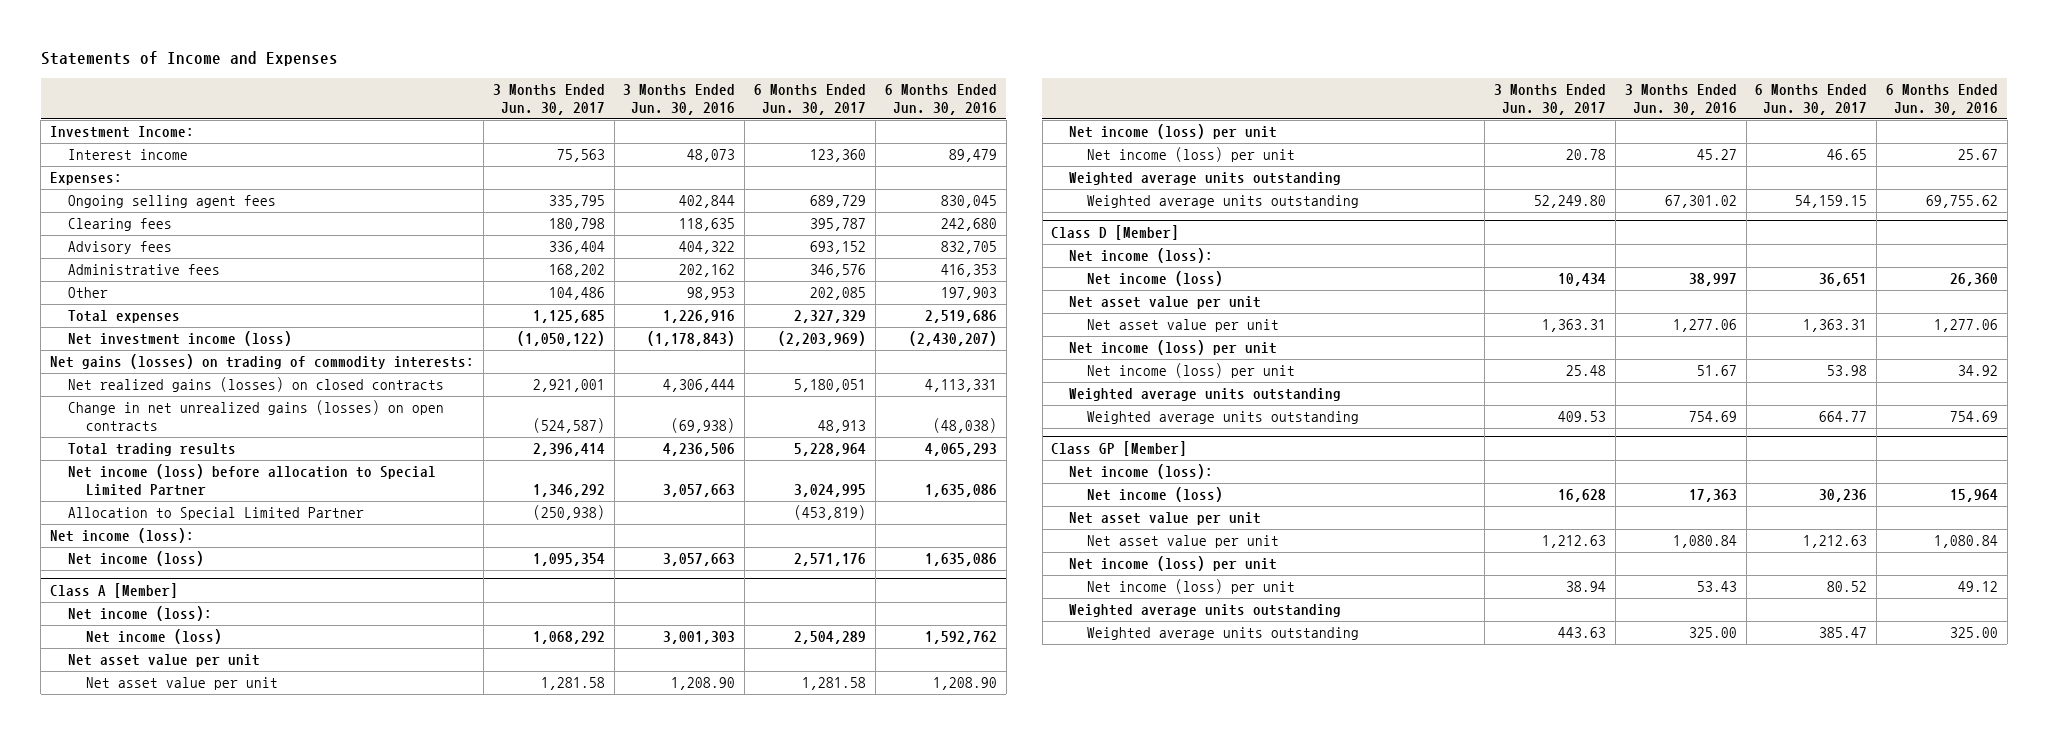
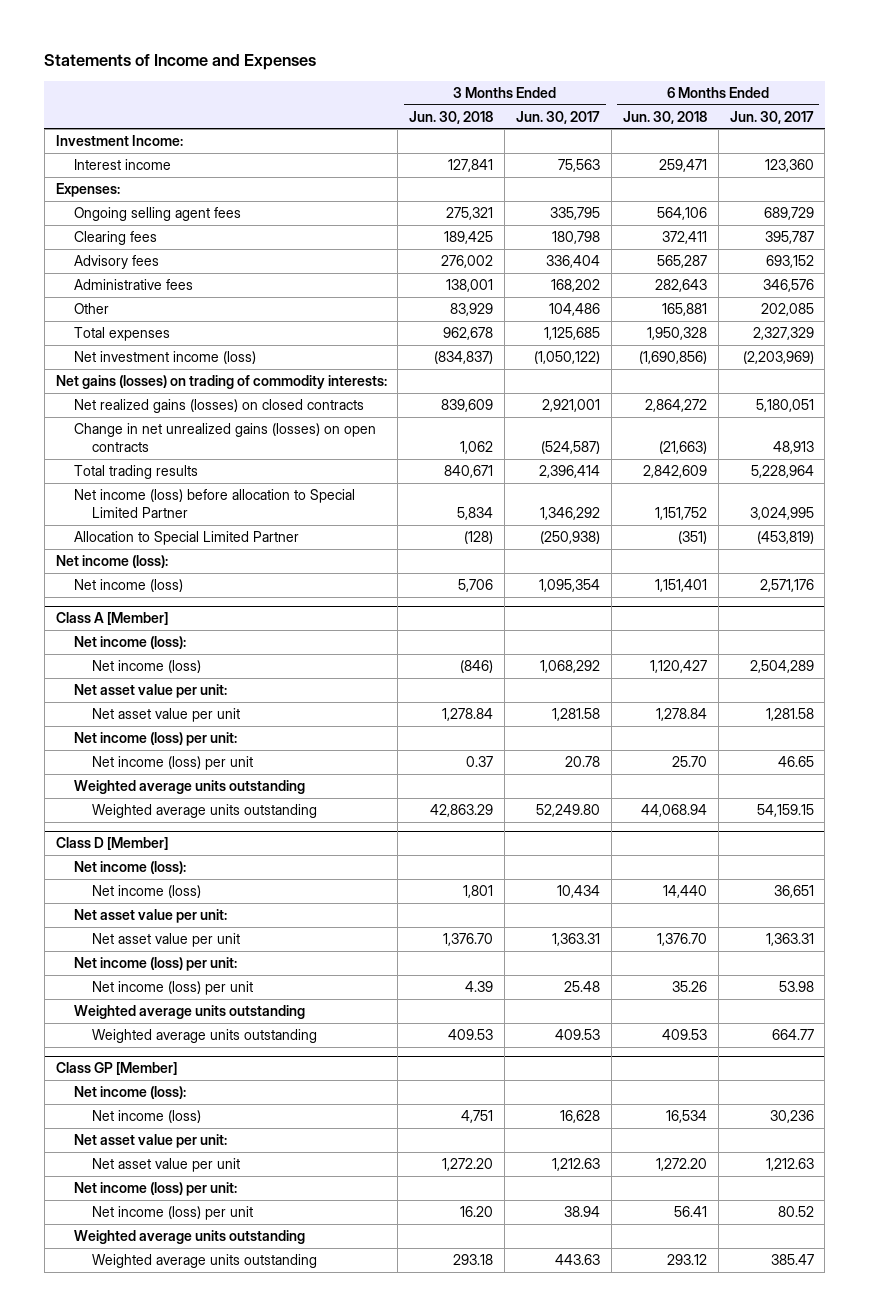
- | 3 Months Ended Jun. 30, 2017 | 3 Months Ended Jun. 30, 2016 | 6 Months Ended Jun. 30, 2017 | 6 Months Ended Jun. 30, 2016
+ | 3 Months Ended Jun. 30, 2018 | 3 Months Ended Jun. 30, 2017 | 6 Months Ended Jun. 30, 2018 | 6 Months Ended Jun. 30, 2017
@ Class A [Member]
- Net asset value per unit
+ Net asset value per unit:
- Net income (loss) per unit
+ Net income (loss) per unit:
@ Class D [Member]
- Net asset value per unit
+ Net asset value per unit:
- Net income (loss) per unit
+ Net income (loss) per unit:
@ Class GP [Member]
- Net asset value per unit
+ Net asset value per unit:
- Net income (loss) per unit
+ Net income (loss) per unit:

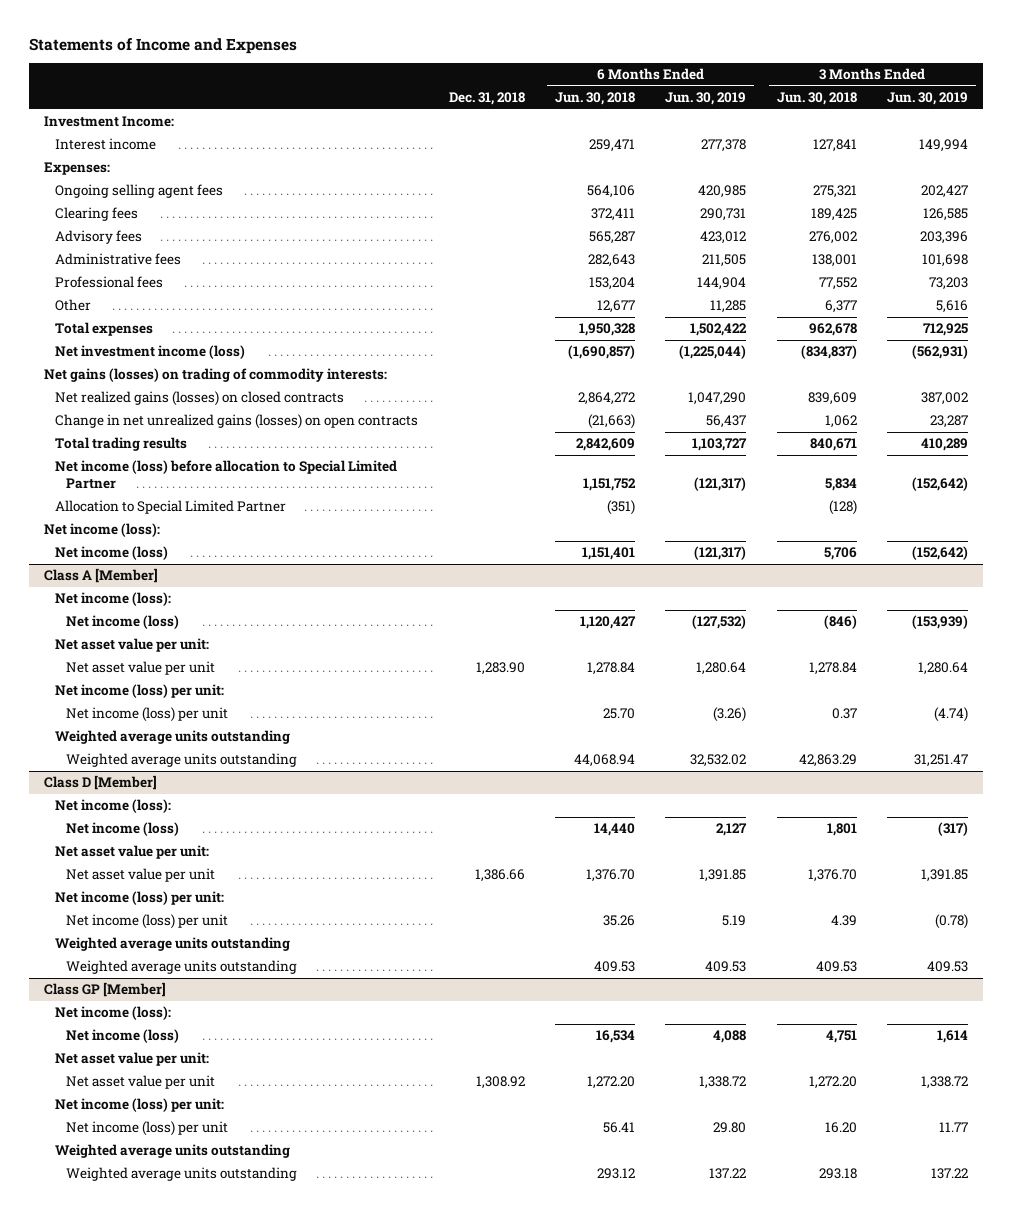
- | 3 Months Ended Jun. 30, 2018 | 3 Months Ended Jun. 30, 2017 | 6 Months Ended Jun. 30, 2018 | 6 Months Ended Jun. 30, 2017
+ | Dec. 31, 2018 | 6 Months Ended Jun. 30, 2018 | 6 Months Ended Jun. 30, 2019 | 3 Months Ended Jun. 30, 2018 | 3 Months Ended Jun. 30, 2019
- Other | 83,929 | 104,486 | 165,881 | 202,085
+ Professional fees | | 153,204 | 144,904 | 77,552 | 73,203
+ Other | | 12,677 | 11,285 | 6,377 | 5,616
- Net investment income (loss) | (834,837) | (1,050,122) | (1,690,856) | (2,203,969)
+ Net investment income (loss) | | (1,690,857) | (1,225,044) | (834,837) | (562,931)

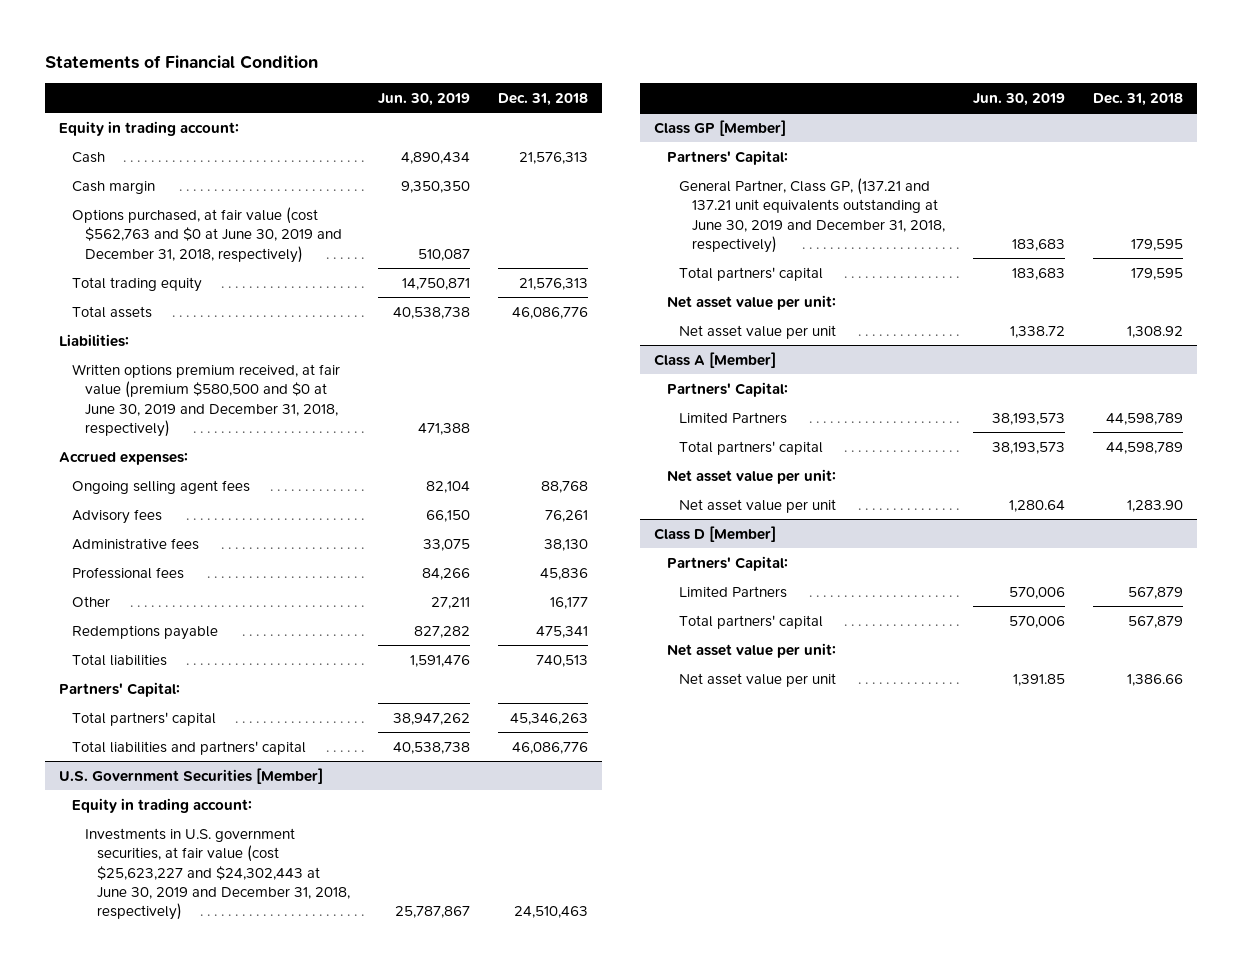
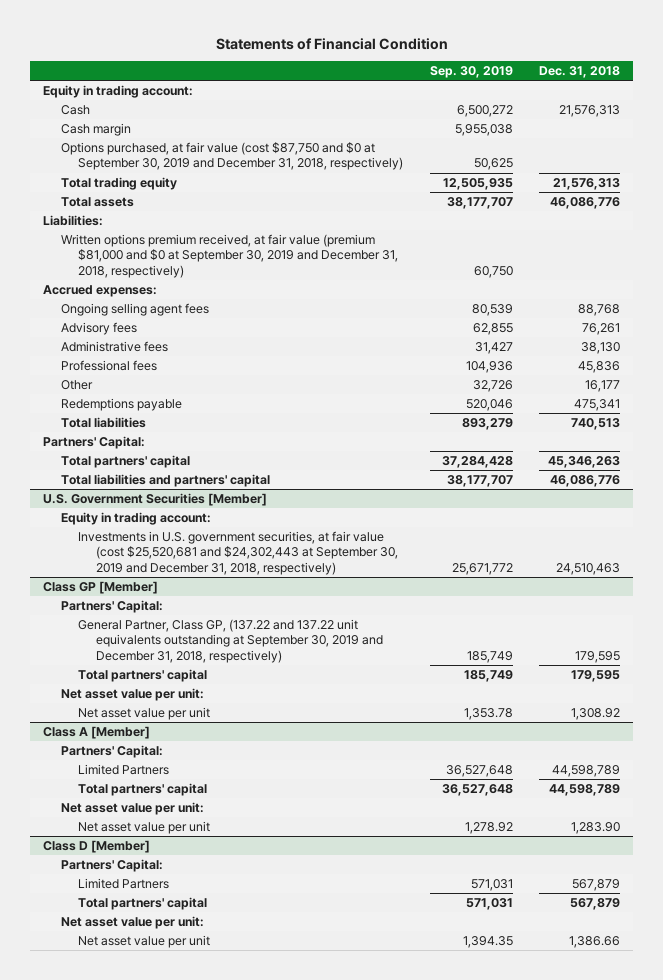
- | Jun. 30, 2019 | Dec. 31, 2018
+ | Sep. 30, 2019 | Dec. 31, 2018
- Options purchased, at fair value (cost $562,763 and $0 at June 30, 2019 and December 31, 2018, respectively) | 510,087 |
+ Options purchased, at fair value (cost $87,750 and $0 at September 30, 2019 and December 31, 2018, respectively) | 50,625 |
- Written options premium received, at fair value (premium $580,500 and $0 at June 30, 2019 and December 31, 2018, respectively) | 471,388 |
+ Written options premium received, at fair value (premium $81,000 and $0 at September 30, 2019 and December 31, 2018, respectively) | 60,750 |
@ U.S. Government Securities [Member]
- Investments in U.S. government securities, at fair value (cost $25,623,227 and $24,302,443 at June 30, 2019 and December 31, 2018, respectively) | 25,787,867 | 24,510,463
+ Investments in U.S. government securities, at fair value (cost $25,520,681 and $24,302,443 at September 30, 2019 and December 31, 2018, respectively) | 25,671,772 | 24,510,463
@ Class GP [Member]
- General Partner, Class GP, (137.21 and 137.21 unit equivalents outstanding at June 30, 2019 and December 31, 2018, respectively) | 183,683 | 179,595
+ General Partner, Class GP, (137.22 and 137.22 unit equivalents outstanding at September 30, 2019 and December 31, 2018, respectively) | 185,749 | 179,595

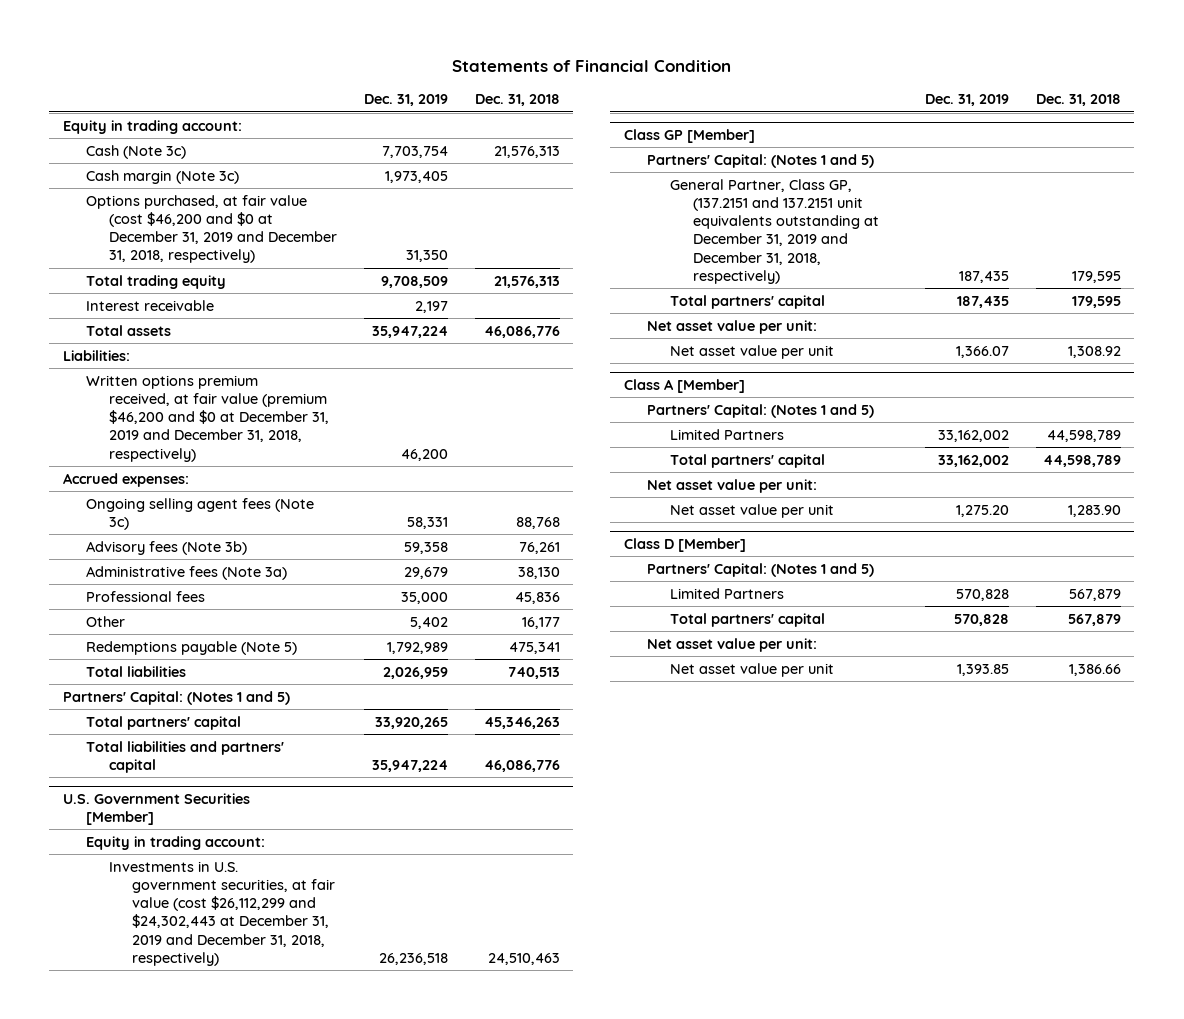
- | Sep. 30, 2019 | Dec. 31, 2018
+ | Dec. 31, 2019 | Dec. 31, 2018
- Cash | 6,500,272 | 21,576,313
- Cash margin | 5,955,038 |
- Options purchased, at fair value (cost $87,750 and $0 at September 30, 2019 and December 31, 2018, respectively) | 50,625 |
+ Cash (Note 3c) | 7,703,754 | 21,576,313
+ Cash margin (Note 3c) | 1,973,405 |
+ Options purchased, at fair value (cost $46,200 and $0 at December 31, 2019 and December 31, 2018, respectively) | 31,350 |
+ Interest receivable | 2,197 |
- Written options premium received, at fair value (premium $81,000 and $0 at September 30, 2019 and December 31, 2018, respectively) | 60,750 |
+ Written options premium received, at fair value (premium $46,200 and $0 at December 31, 2019 and December 31, 2018, respectively) | 46,200 |
- Ongoing selling agent fees | 80,539 | 88,768
- Advisory fees | 62,855 | 76,261
- Administrative fees | 31,427 | 38,130
+ Ongoing selling agent fees (Note 3c) | 58,331 | 88,768
+ Advisory fees (Note 3b) | 59,358 | 76,261
+ Administrative fees (Note 3a) | 29,679 | 38,130
- Redemptions payable | 520,046 | 475,341
+ Redemptions payable (Note 5) | 1,792,989 | 475,341
- Partners' Capital:
+ Partners' Capital: (Notes 1 and 5)
@ U.S. Government Securities [Member]
- Investments in U.S. government securities, at fair value (cost $25,520,681 and $24,302,443 at September 30, 2019 and December 31, 2018, respectively) | 25,671,772 | 24,510,463
+ Investments in U.S. government securities, at fair value (cost $26,112,299 and $24,302,443 at December 31, 2019 and December 31, 2018, respectively) | 26,236,518 | 24,510,463
@ Class GP [Member]
- Partners' Capital:
- General Partner, Class GP, (137.22 and 137.22 unit equivalents outstanding at September 30, 2019 and December 31, 2018, respectively) | 185,749 | 179,595
+ Partners' Capital: (Notes 1 and 5)
+ General Partner, Class GP, (137.2151 and 137.2151 unit equivalents outstanding at December 31, 2019 and December 31, 2018, respectively) | 187,435 | 179,595
@ Class A [Member]
- Partners' Capital:
+ Partners' Capital: (Notes 1 and 5)
@ Class D [Member]
- Partners' Capital:
+ Partners' Capital: (Notes 1 and 5)

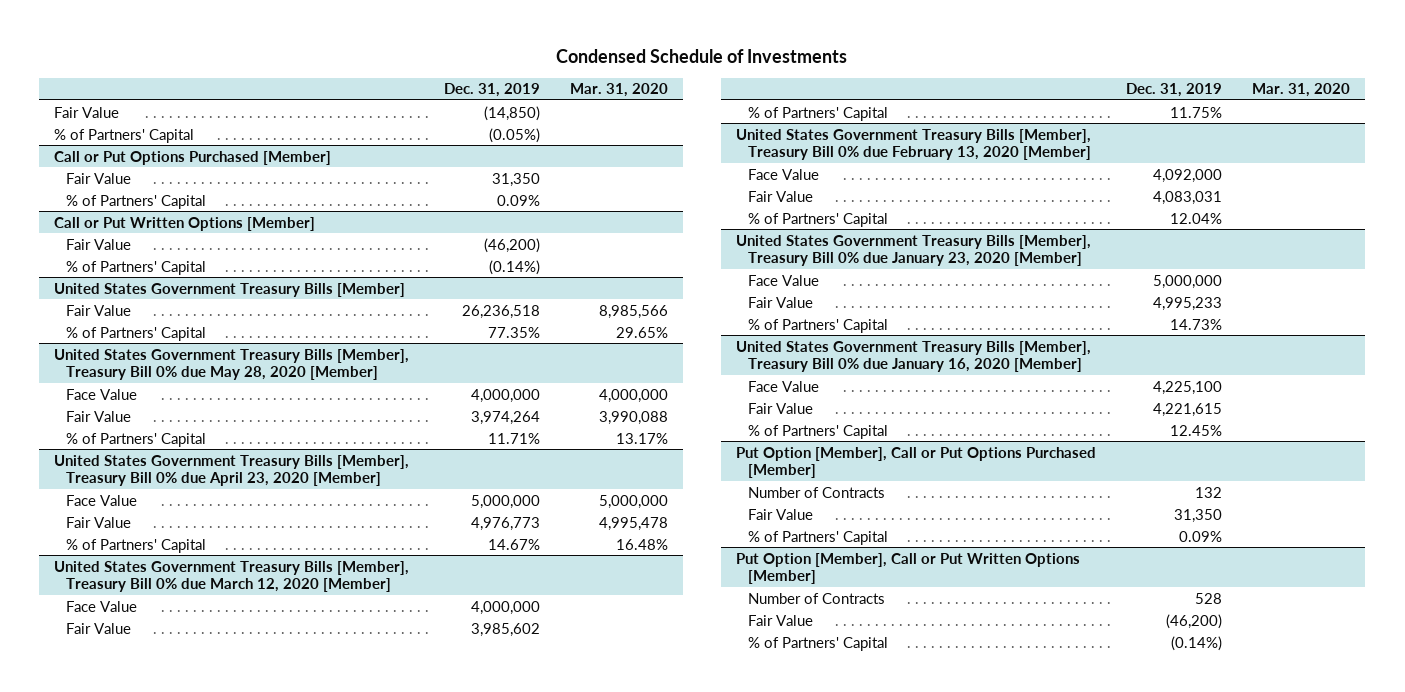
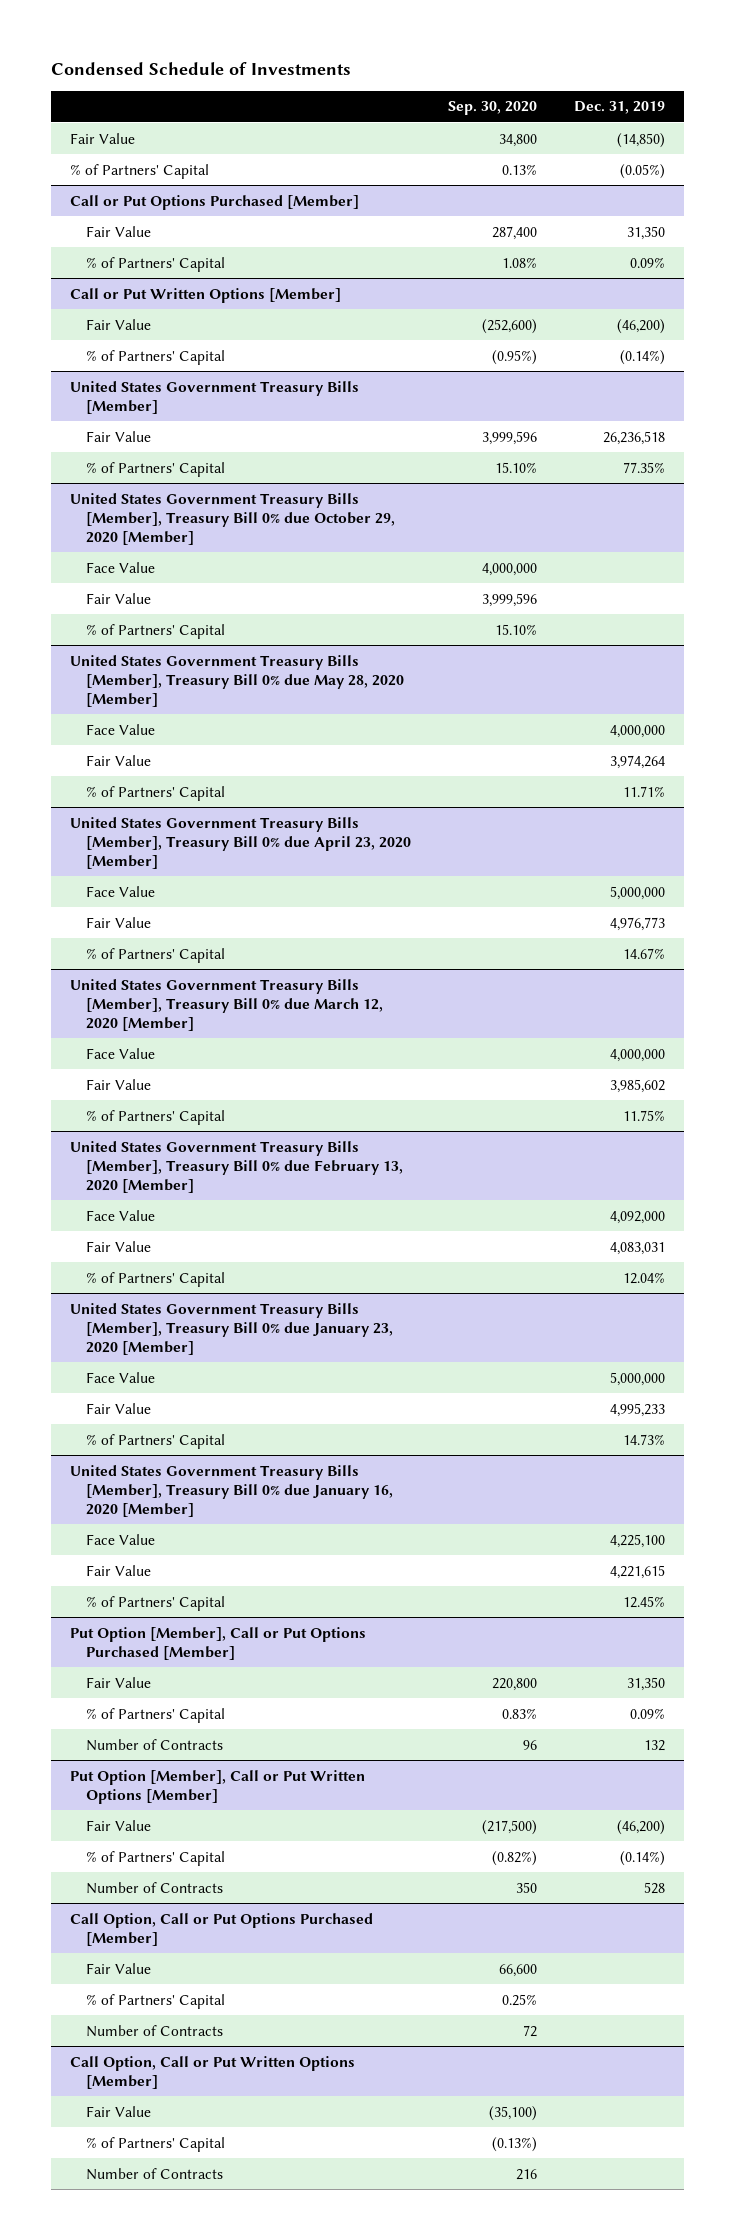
- | Dec. 31, 2019 | Mar. 31, 2020
+ | Sep. 30, 2020 | Dec. 31, 2019
+ United States Government Treasury Bills [Member], Treasury Bill 0% due October 29, 2020 [Member]
+ Face Value | 4,000,000 |
+ Fair Value | 3,999,596 |
+ % of Partners' Capital | 15.10% |
@ Put Option [Member], Call or Put Options Purchased [Member]
moved down: Number of Contracts | 96 | 132
@ Put Option [Member], Call or Put Written Options [Member]
moved down: Number of Contracts | 350 | 528
+ Call Option, Call or Put Options Purchased [Member]
+ Fair Value | 66,600 |
+ % of Partners' Capital | 0.25% |
+ Number of Contracts | 72 |
+ Call Option, Call or Put Written Options [Member]
+ Fair Value | (35,100) |
+ % of Partners' Capital | (0.13%) |
+ Number of Contracts | 216 |

